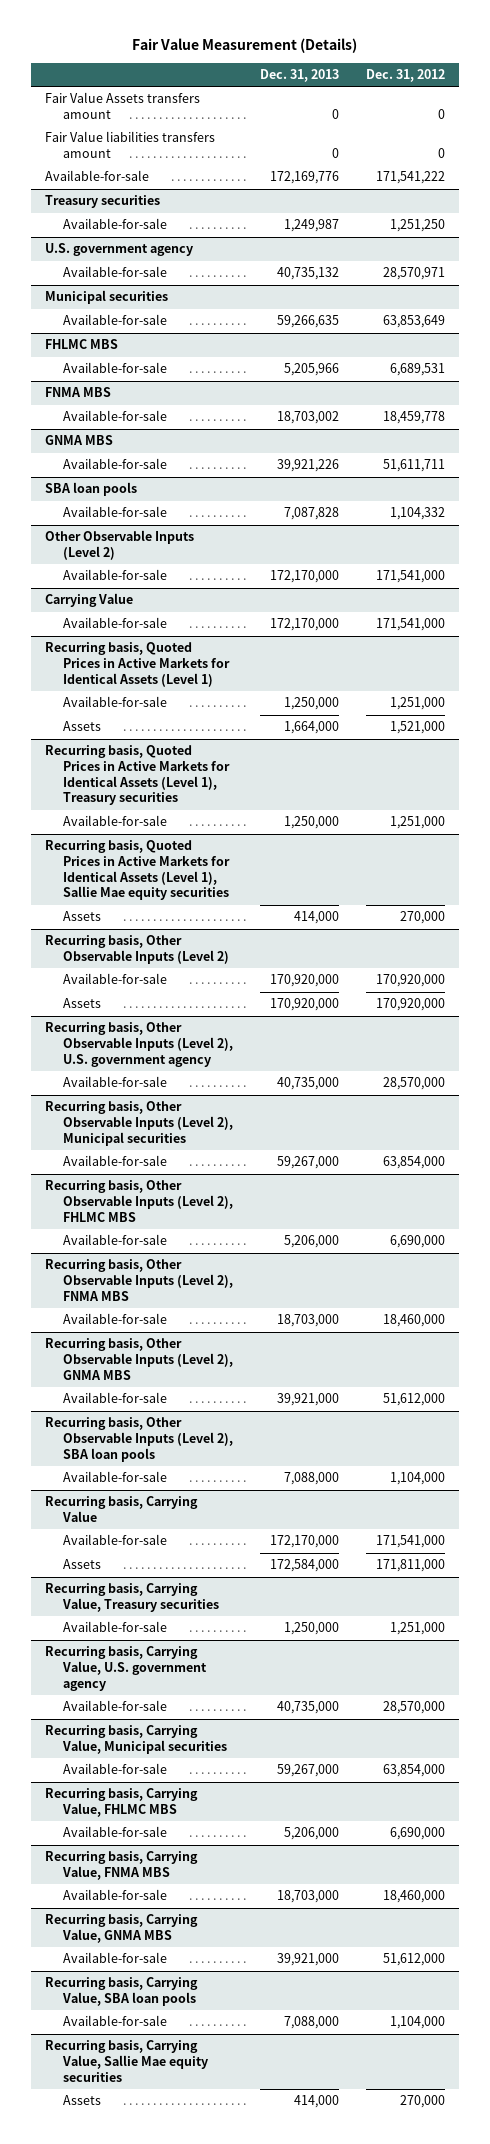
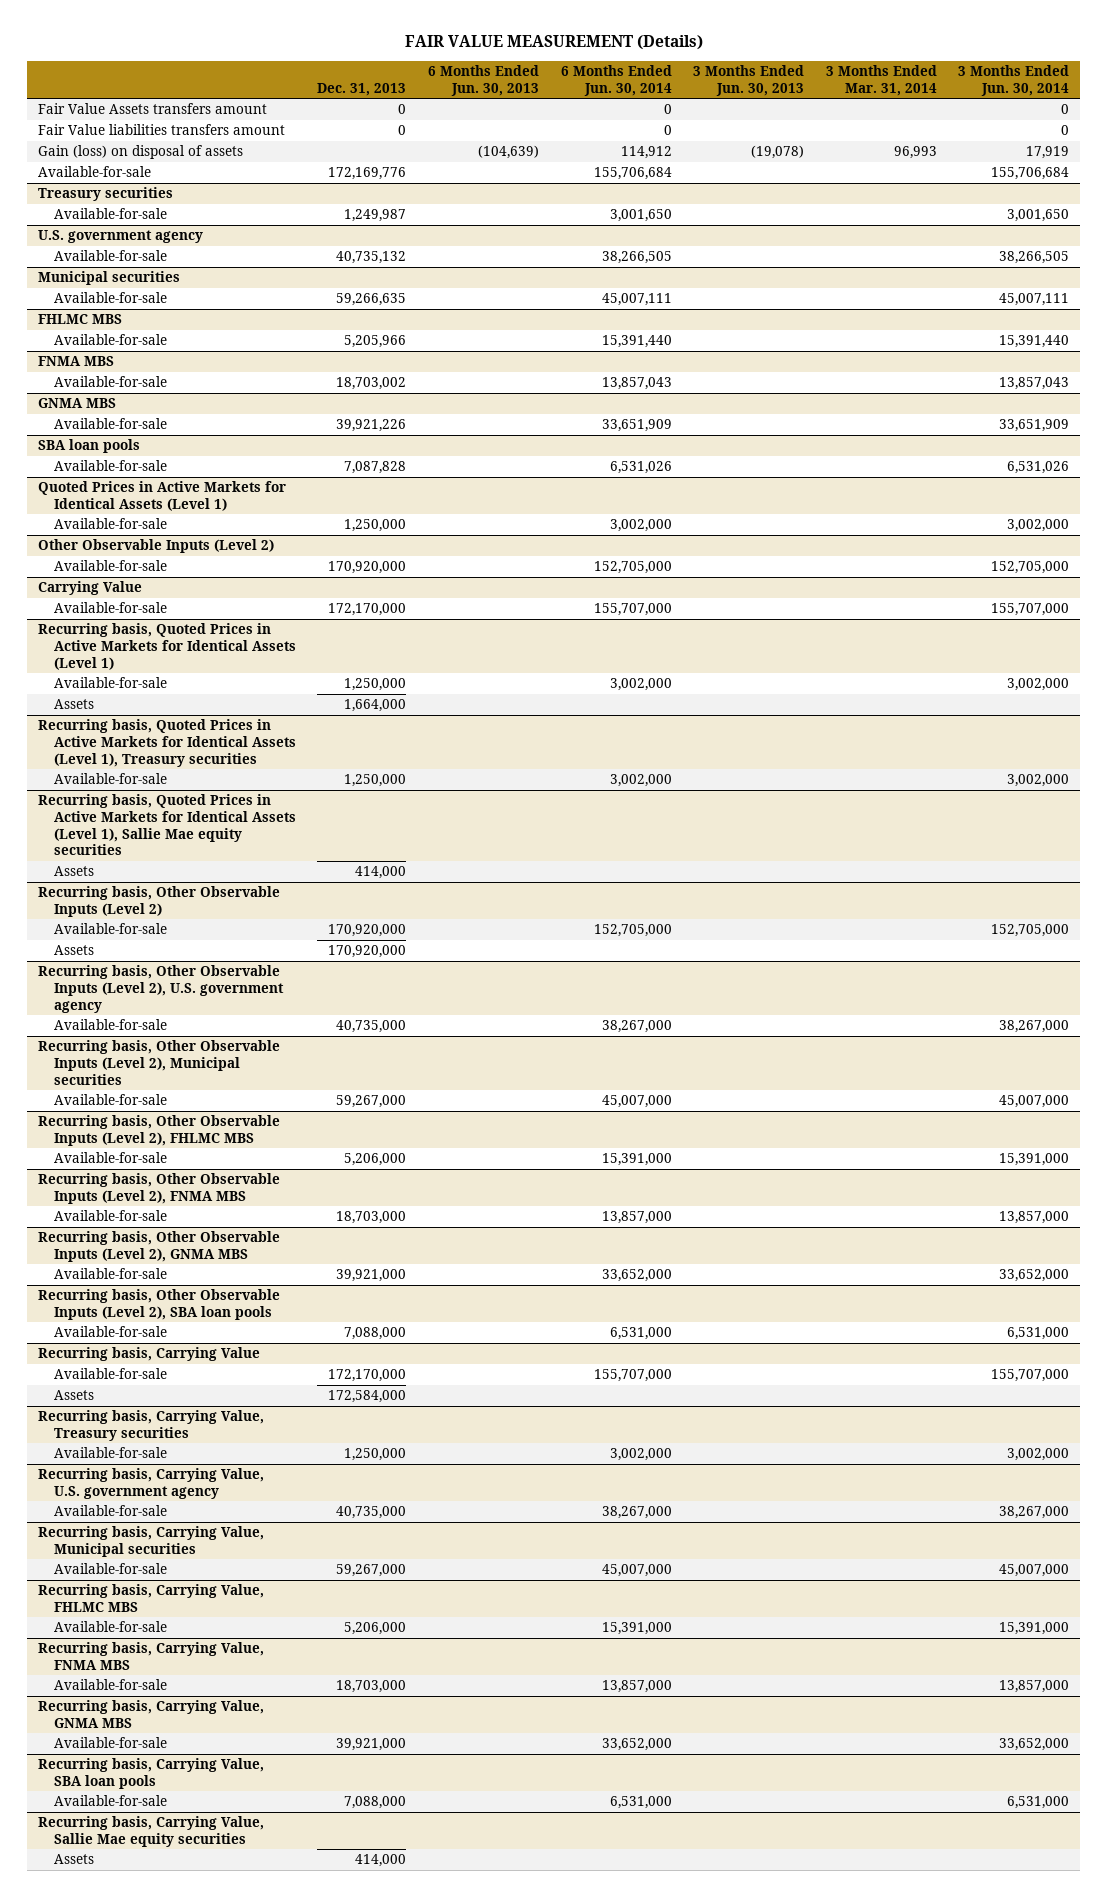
- Fair Value Measurement (Details)
+ FAIR VALUE MEASUREMENT (Details)
- | Dec. 31, 2013 | Dec. 31, 2012
+ | Dec. 31, 2013 | 6 Months Ended Jun. 30, 2013 | 6 Months Ended Jun. 30, 2014 | 3 Months Ended Jun. 30, 2013 | 3 Months Ended Mar. 31, 2014 | 3 Months Ended Jun. 30, 2014
+ Gain (loss) on disposal of assets | | (104,639) | 114,912 | (19,078) | 96,993 | 17,919
+ Quoted Prices in Active Markets for Identical Assets (Level 1)
+ Available-for-sale | 1,250,000 | | 3,002,000 | | | 3,002,000
@ Other Observable Inputs (Level 2)
- Available-for-sale | 172,170,000 | 171,541,000
+ Available-for-sale | 170,920,000 | | 152,705,000 | | | 152,705,000

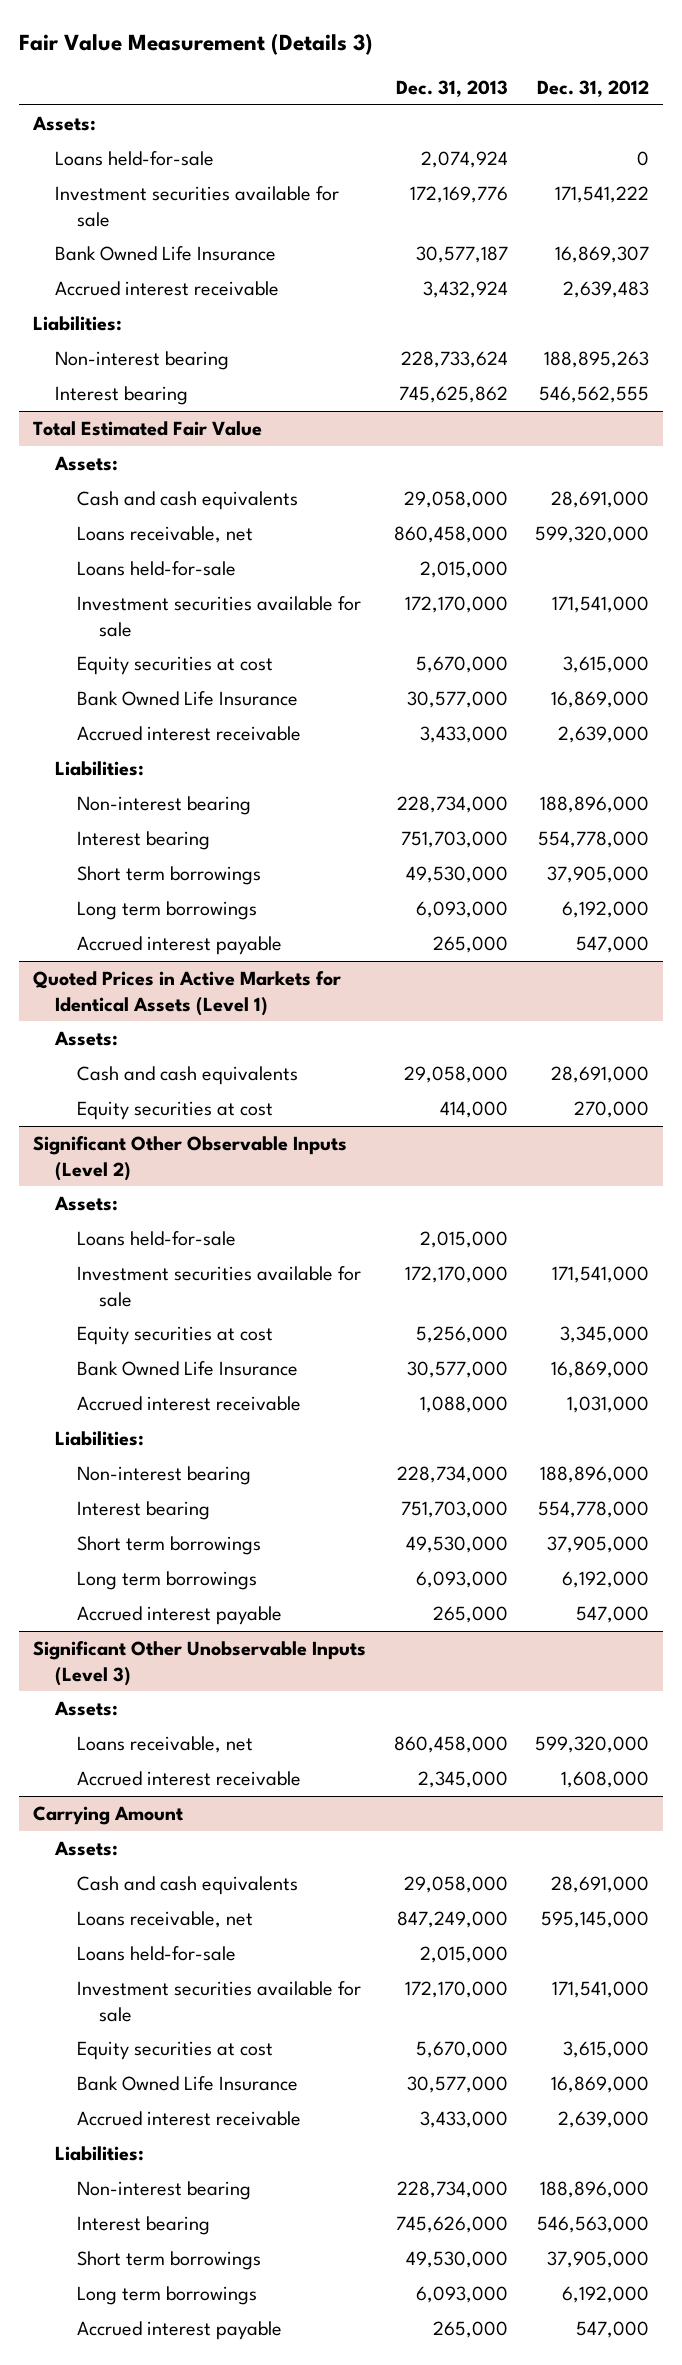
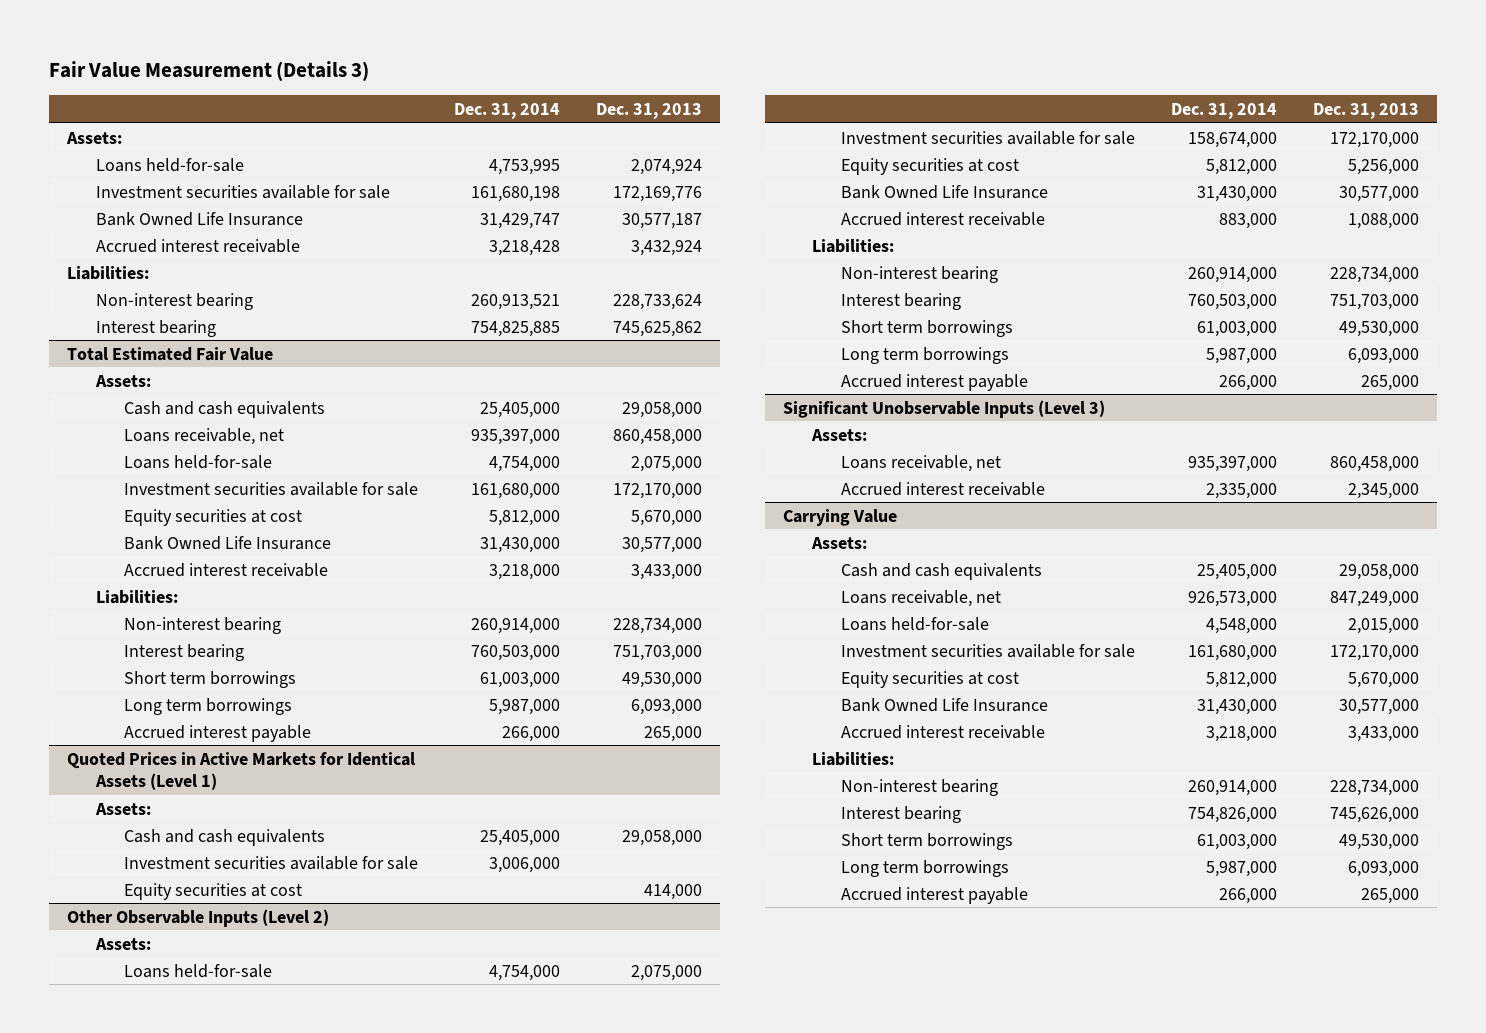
- | Dec. 31, 2013 | Dec. 31, 2012
+ | Dec. 31, 2014 | Dec. 31, 2013
@ Total Estimated Fair Value
- Loans held-for-sale | 2,015,000 |
+ Loans held-for-sale | 4,754,000 | 2,075,000
@ Quoted Prices in Active Markets for Identical Assets (Level 1)
+ Investment securities available for sale | 3,006,000 |
- Significant Other Observable Inputs (Level 2)
+ Other Observable Inputs (Level 2)
- Loans held-for-sale | 2,015,000 |
+ Loans held-for-sale | 4,754,000 | 2,075,000
- Significant Other Unobservable Inputs (Level 3)
+ Significant Unobservable Inputs (Level 3)
- Carrying Amount
+ Carrying Value

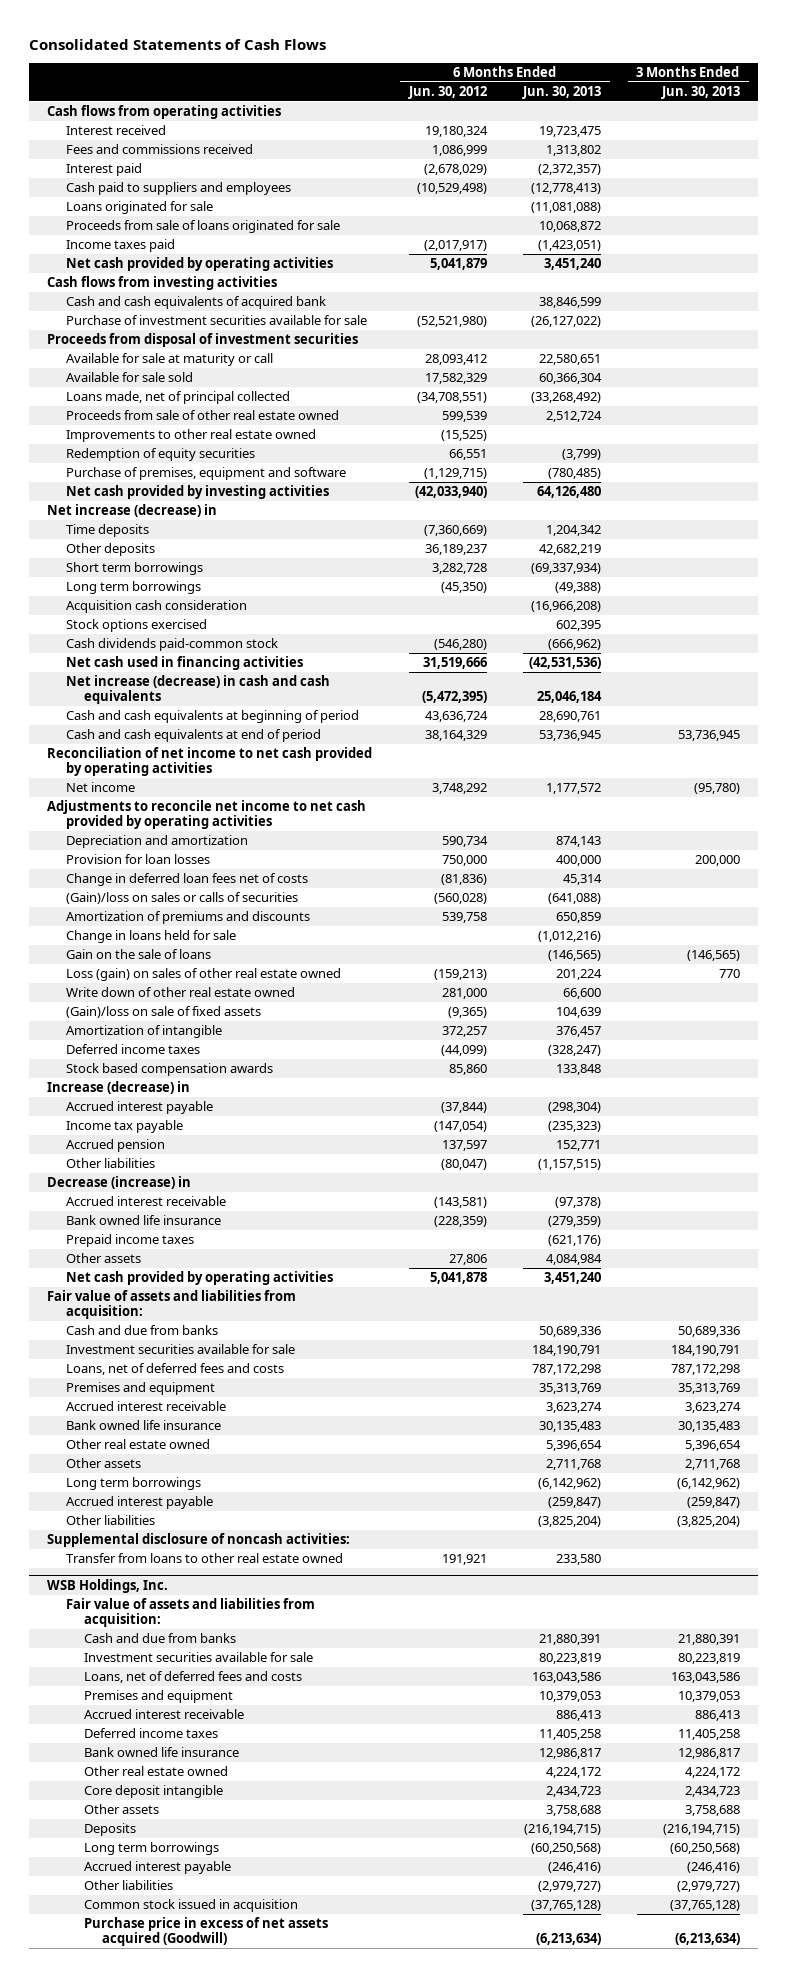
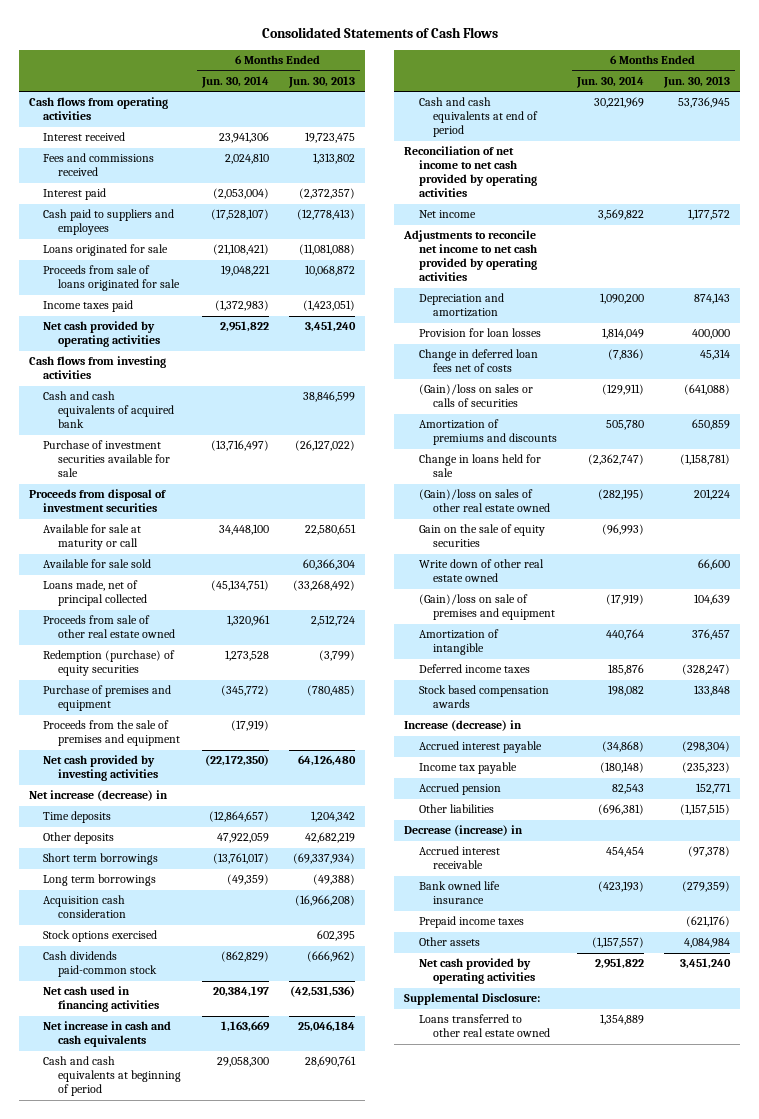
- | 6 Months Ended Jun. 30, 2012 | 6 Months Ended Jun. 30, 2013 | 3 Months Ended Jun. 30, 2013
+ | 6 Months Ended Jun. 30, 2014 | 6 Months Ended Jun. 30, 2013
- Improvements to other real estate owned | (15,525) | |
- Redemption of equity securities | 66,551 | (3,799) |
- Purchase of premises, equipment and software | (1,129,715) | (780,485) |
+ Redemption (purchase) of equity securities | 1,273,528 | (3,799)
+ Purchase of premises and equipment | (345,772) | (780,485)
+ Proceeds from the sale of premises and equipment | (17,919) |
- Net increase (decrease) in cash and cash equivalents | (5,472,395) | 25,046,184 |
+ Net increase in cash and cash equivalents | 1,163,669 | 25,046,184
- Change in loans held for sale | | (1,012,216) |
- Gain on the sale of loans | | (146,565) | (146,565)
- Loss (gain) on sales of other real estate owned | (159,213) | 201,224 | 770
+ Change in loans held for sale | (2,362,747) | (1,158,781)
+ (Gain)/loss on sales of other real estate owned | (282,195) | 201,224
+ Gain on the sale of equity securities | (96,993) |
- (Gain)/loss on sale of fixed assets | (9,365) | 104,639 |
+ (Gain)/loss on sale of premises and equipment | (17,919) | 104,639
- Fair value of assets and liabilities from acquisition:
- Cash and due from banks | | 50,689,336 | 50,689,336
- Investment securities available for sale | | 184,190,791 | 184,190,791
- Loans, net of deferred fees and costs | | 787,172,298 | 787,172,298
- Premises and equipment | | 35,313,769 | 35,313,769
- Accrued interest receivable | | 3,623,274 | 3,623,274
- Bank owned life insurance | | 30,135,483 | 30,135,483
- Other real estate owned | | 5,396,654 | 5,396,654
- Other assets | | 2,711,768 | 2,711,768
- Long term borrowings | | (6,142,962) | (6,142,962)
- Accrued interest payable | | (259,847) | (259,847)
- Other liabilities | | (3,825,204) | (3,825,204)
- Supplemental disclosure of noncash activities:
- Transfer from loans to other real estate owned | 191,921 | 233,580 |
- WSB Holdings, Inc.
- Fair value of assets and liabilities from acquisition:
- Cash and due from banks | | 21,880,391 | 21,880,391
- Investment securities available for sale | | 80,223,819 | 80,223,819
- Loans, net of deferred fees and costs | | 163,043,586 | 163,043,586
- Premises and equipment | | 10,379,053 | 10,379,053
- Accrued interest receivable | | 886,413 | 886,413
- Deferred income taxes | | 11,405,258 | 11,405,258
- Bank owned life insurance | | 12,986,817 | 12,986,817
- Other real estate owned | | 4,224,172 | 4,224,172
- Core deposit intangible | | 2,434,723 | 2,434,723
- Other assets | | 3,758,688 | 3,758,688
- Deposits | | (216,194,715) | (216,194,715)
- Long term borrowings | | (60,250,568) | (60,250,568)
- Accrued interest payable | | (246,416) | (246,416)
- Other liabilities | | (2,979,727) | (2,979,727)
- Common stock issued in acquisition | | (37,765,128) | (37,765,128)
- Purchase price in excess of net assets acquired (Goodwill) | | (6,213,634) | (6,213,634)
+ Supplemental Disclosure:
+ Loans transferred to other real estate owned | 1,354,889 |

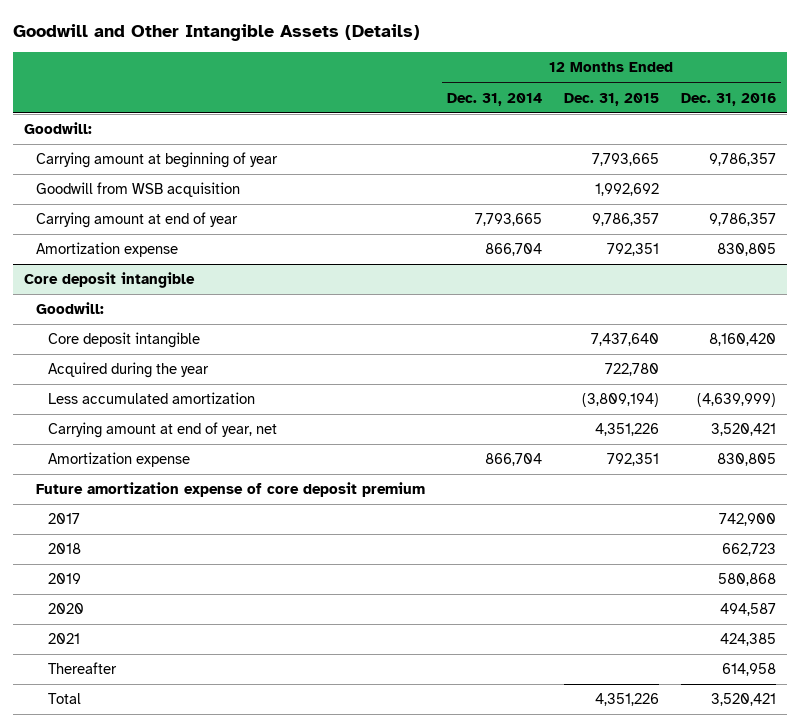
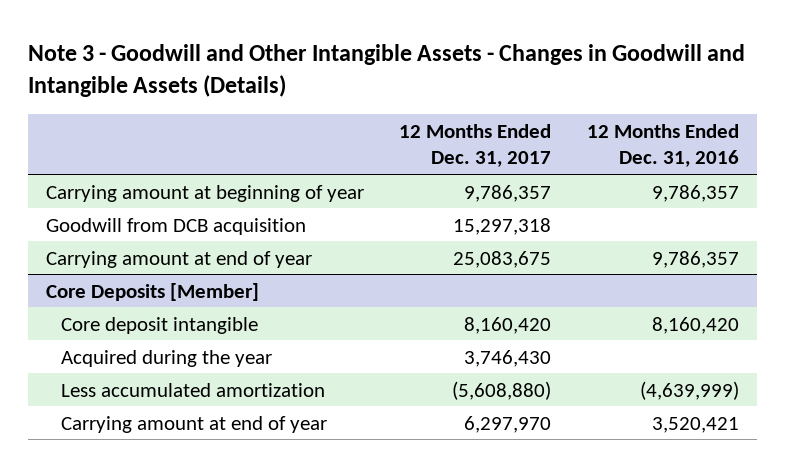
- Goodwill and Other Intangible Assets (Details)
+ Note 3 - Goodwill and Other Intangible Assets - Changes in Goodwill and Intangible Assets (Details)
- | 12 Months Ended Dec. 31, 2014 | 12 Months Ended Dec. 31, 2015 | 12 Months Ended Dec. 31, 2016
+ | 12 Months Ended Dec. 31, 2017 | 12 Months Ended Dec. 31, 2016
- Goodwill:
- Goodwill from WSB acquisition | | 1,992,692 |
+ Goodwill from DCB acquisition | 15,297,318 |
- Amortization expense | 866,704 | 792,351 | 830,805
- Core deposit intangible
- Goodwill:
+ Core Deposits [Member]
- Carrying amount at end of year, net | | 4,351,226 | 3,520,421
- Amortization expense | 866,704 | 792,351 | 830,805
- Future amortization expense of core deposit premium
- 2017 | | | 742,900
- 2018 | | | 662,723
- 2019 | | | 580,868
- 2020 | | | 494,587
- 2021 | | | 424,385
- Thereafter | | | 614,958
- Total | | 4,351,226 | 3,520,421
+ Carrying amount at end of year | 6,297,970 | 3,520,421

